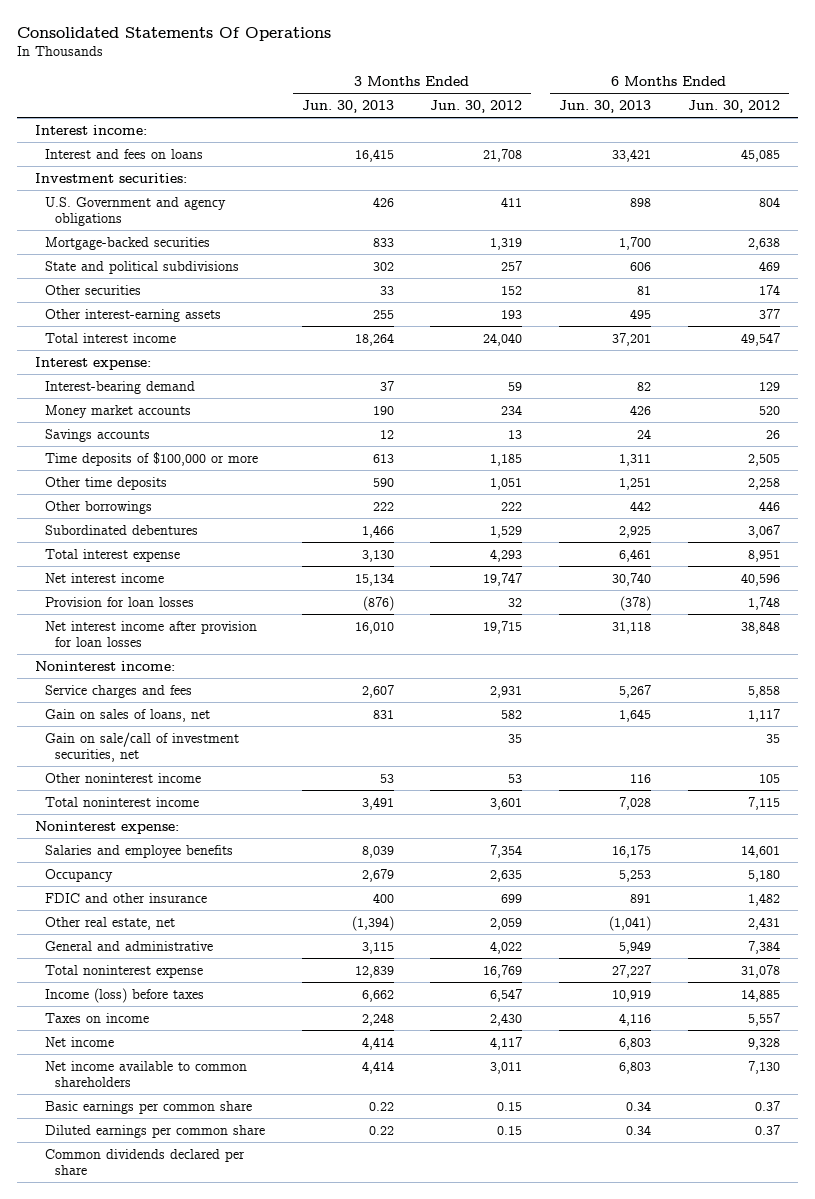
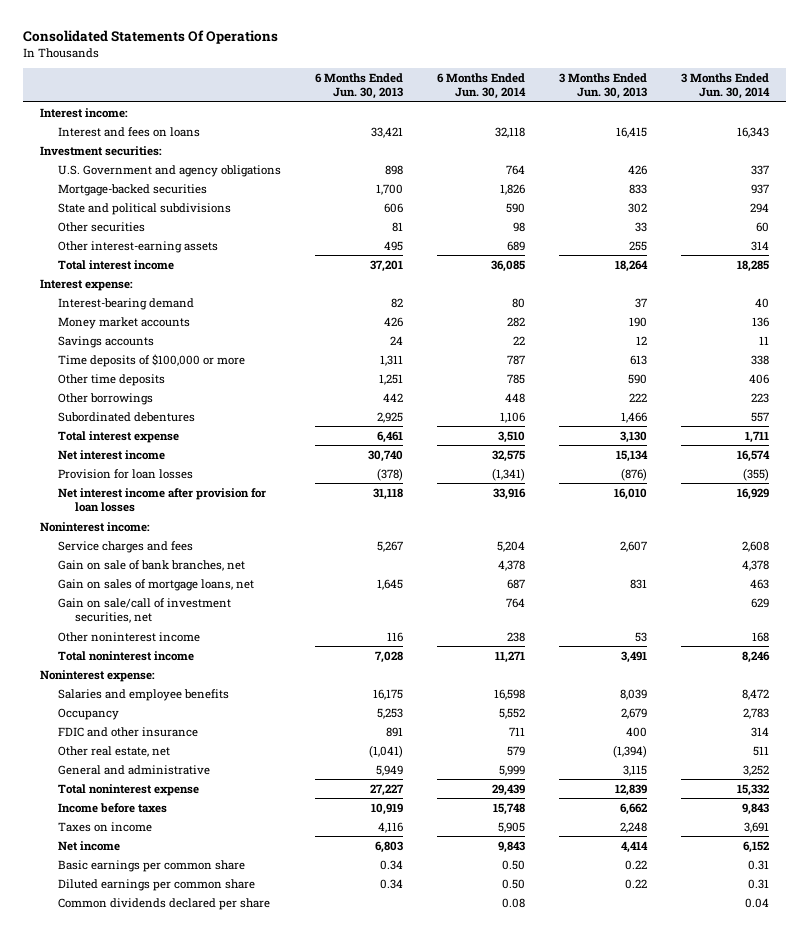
- | 3 Months Ended Jun. 30, 2013 | 3 Months Ended Jun. 30, 2012 | 6 Months Ended Jun. 30, 2013 | 6 Months Ended Jun. 30, 2012
+ | 6 Months Ended Jun. 30, 2013 | 6 Months Ended Jun. 30, 2014 | 3 Months Ended Jun. 30, 2013 | 3 Months Ended Jun. 30, 2014
- Gain on sales of loans, net | 831 | 582 | 1,645 | 1,117
+ Gain on sale of bank branches, net | | 4,378 | | 4,378
+ Gain on sales of mortgage loans, net | 1,645 | 687 | 831 | 463
- Income (loss) before taxes | 6,662 | 6,547 | 10,919 | 14,885
+ Income before taxes | 10,919 | 15,748 | 6,662 | 9,843
- Net income available to common shareholders | 4,414 | 3,011 | 6,803 | 7,130

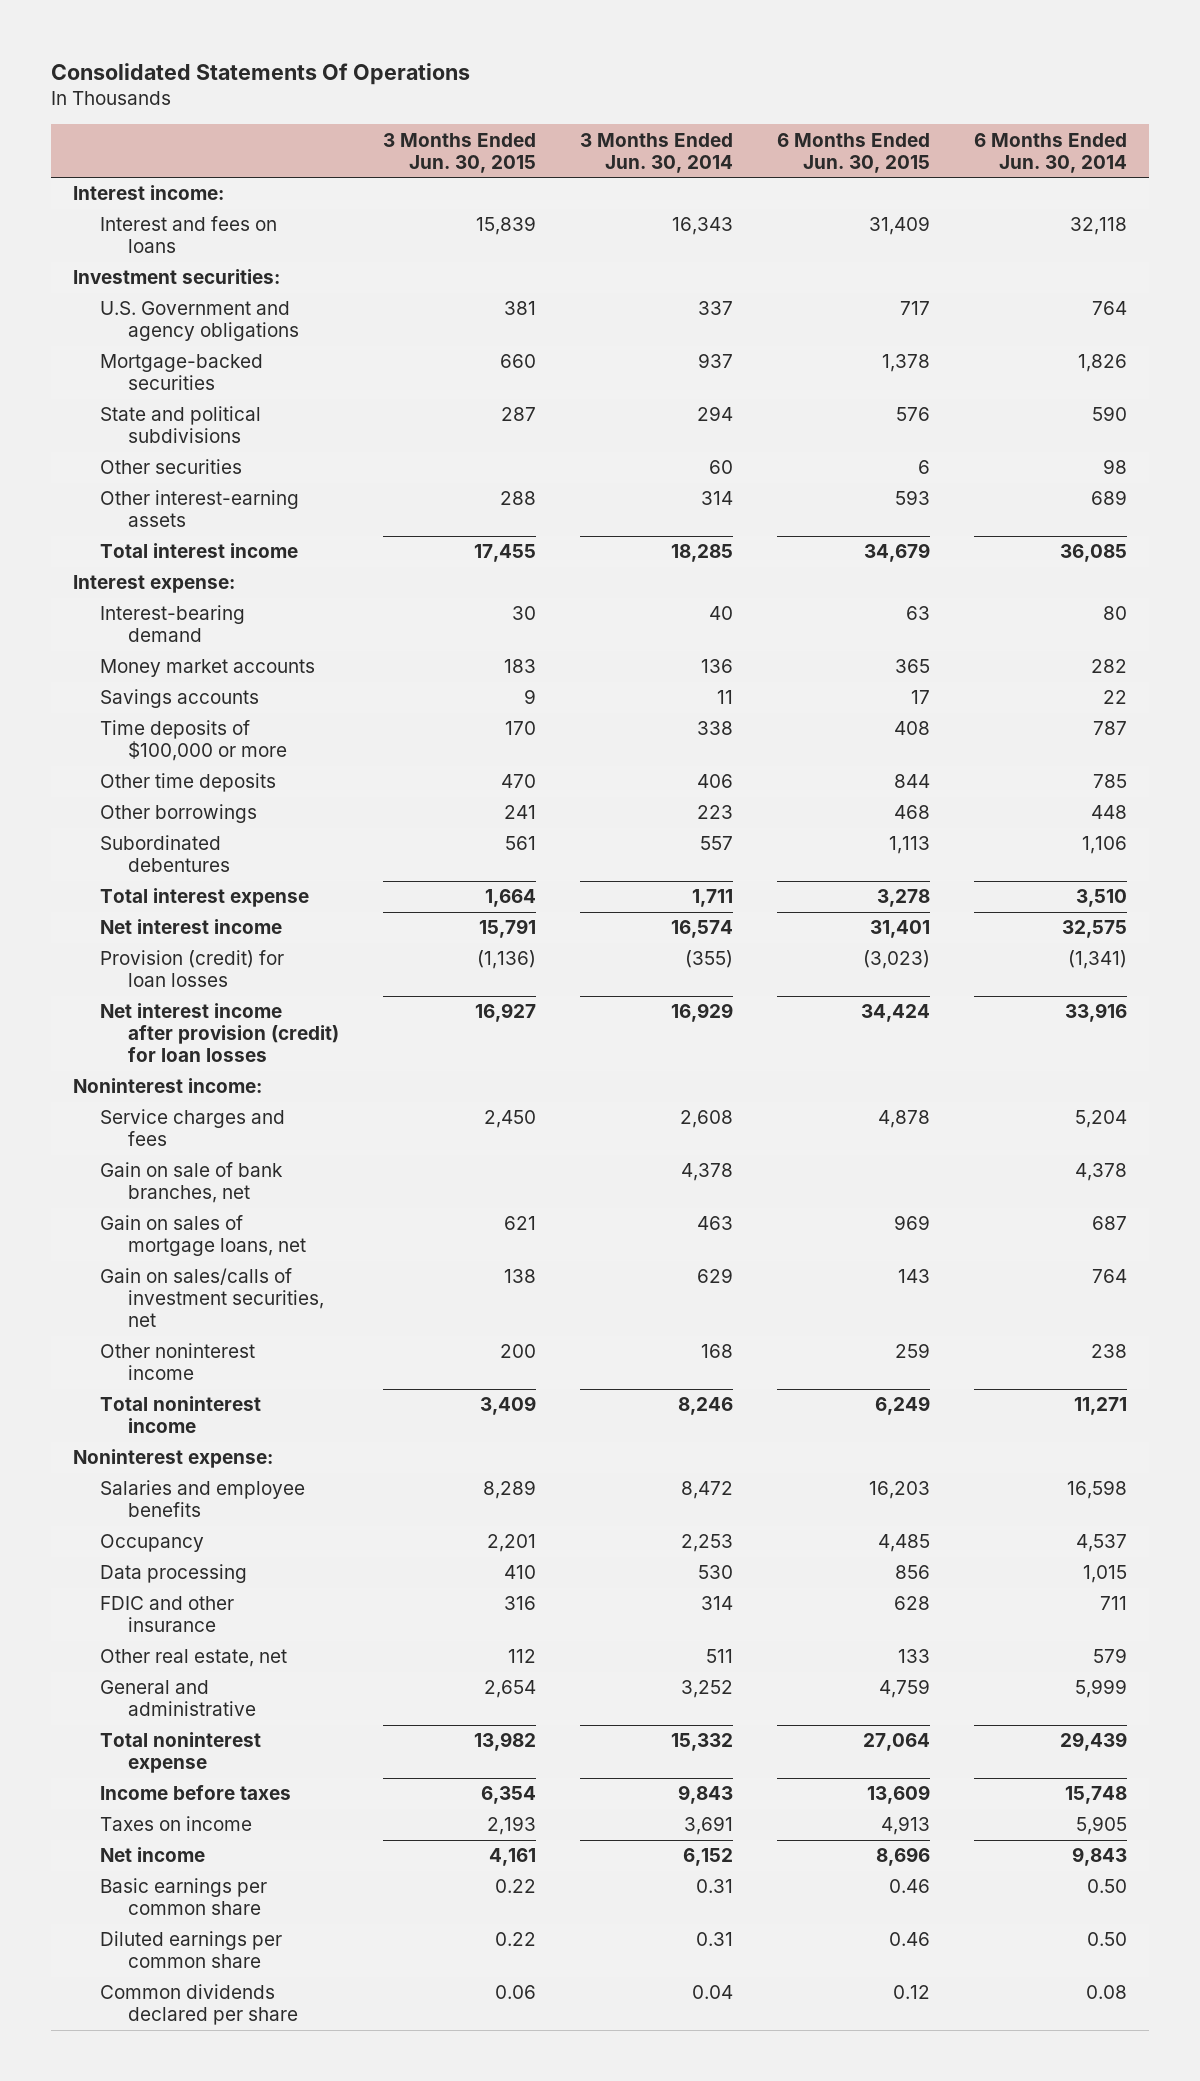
- | 6 Months Ended Jun. 30, 2013 | 6 Months Ended Jun. 30, 2014 | 3 Months Ended Jun. 30, 2013 | 3 Months Ended Jun. 30, 2014
+ | 3 Months Ended Jun. 30, 2015 | 3 Months Ended Jun. 30, 2014 | 6 Months Ended Jun. 30, 2015 | 6 Months Ended Jun. 30, 2014
- Provision for loan losses | (378) | (1,341) | (876) | (355)
- Net interest income after provision for loan losses | 31,118 | 33,916 | 16,010 | 16,929
+ Provision (credit) for loan losses | (1,136) | (355) | (3,023) | (1,341)
+ Net interest income after provision (credit) for loan losses | 16,927 | 16,929 | 34,424 | 33,916
- Gain on sale/call of investment securities, net | | 764 | | 629
+ Gain on sales/calls of investment securities, net | 138 | 629 | 143 | 764
- Occupancy | 5,253 | 5,552 | 2,679 | 2,783
+ Occupancy | 2,201 | 2,253 | 4,485 | 4,537
+ Data processing | 410 | 530 | 856 | 1,015

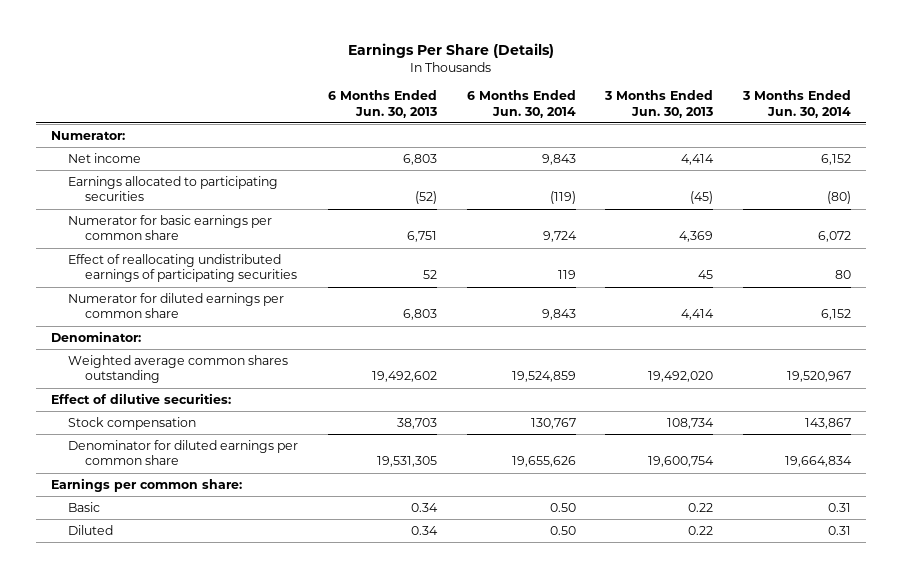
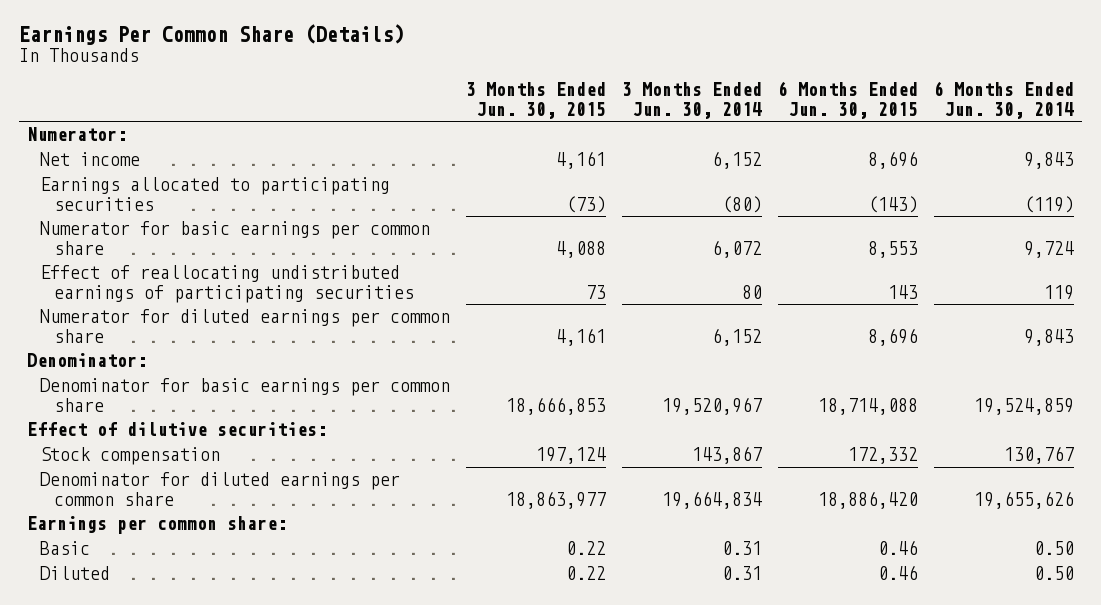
- Earnings Per Share (Details)
+ Earnings Per Common Share (Details)
- | 6 Months Ended Jun. 30, 2013 | 6 Months Ended Jun. 30, 2014 | 3 Months Ended Jun. 30, 2013 | 3 Months Ended Jun. 30, 2014
+ | 3 Months Ended Jun. 30, 2015 | 3 Months Ended Jun. 30, 2014 | 6 Months Ended Jun. 30, 2015 | 6 Months Ended Jun. 30, 2014
- Weighted average common shares outstanding | 19,492,602 | 19,524,859 | 19,492,020 | 19,520,967
+ Denominator for basic earnings per common share | 18,666,853 | 19,520,967 | 18,714,088 | 19,524,859

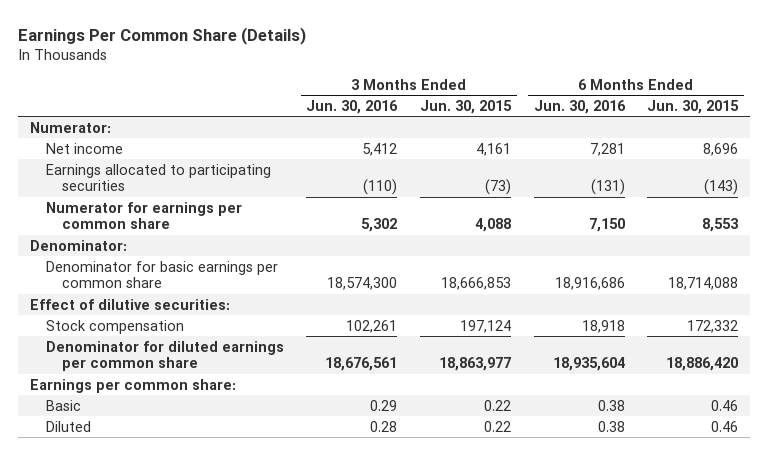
- | 3 Months Ended Jun. 30, 2015 | 3 Months Ended Jun. 30, 2014 | 6 Months Ended Jun. 30, 2015 | 6 Months Ended Jun. 30, 2014
+ | 3 Months Ended Jun. 30, 2016 | 3 Months Ended Jun. 30, 2015 | 6 Months Ended Jun. 30, 2016 | 6 Months Ended Jun. 30, 2015
- Numerator for basic earnings per common share | 4,088 | 6,072 | 8,553 | 9,724
- Effect of reallocating undistributed earnings of participating securities | 73 | 80 | 143 | 119
- Numerator for diluted earnings per common share | 4,161 | 6,152 | 8,696 | 9,843
+ Numerator for earnings per common share | 5,302 | 4,088 | 7,150 | 8,553

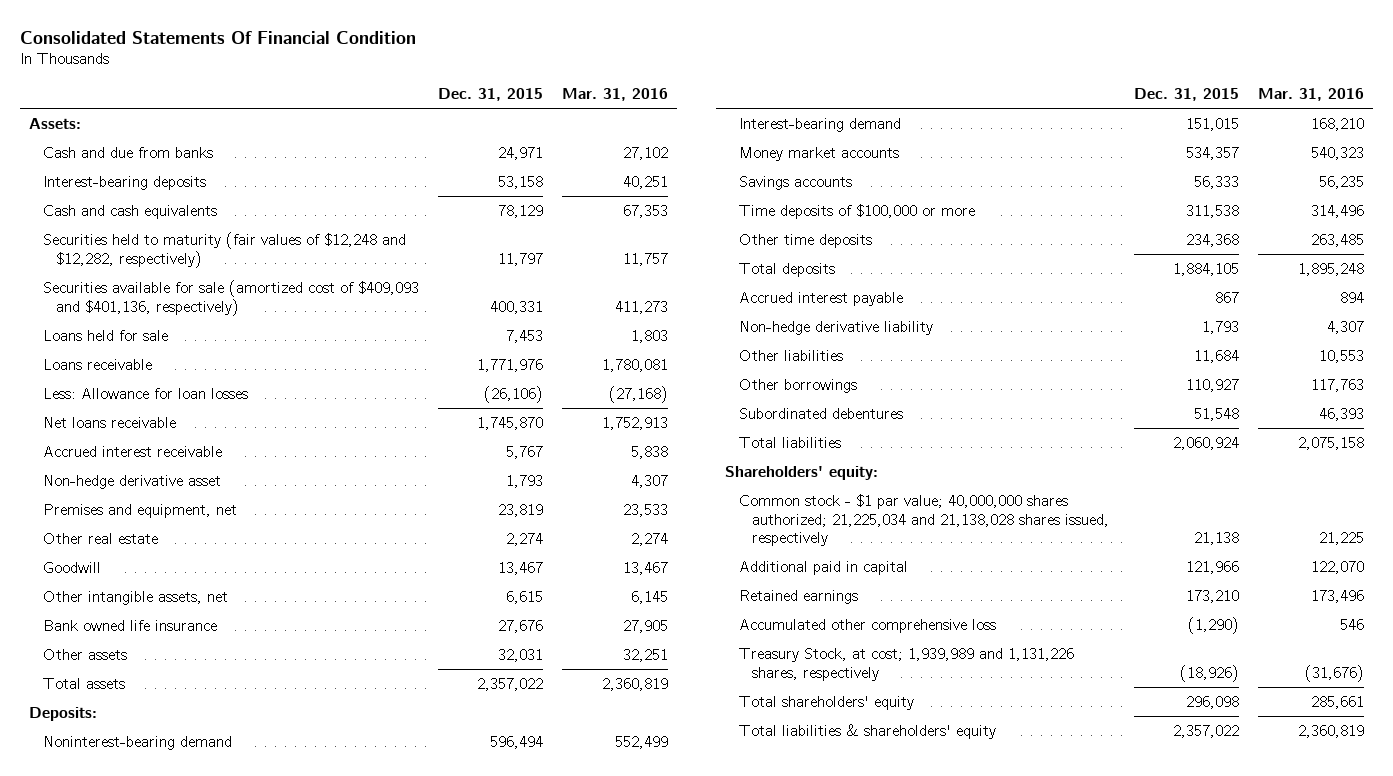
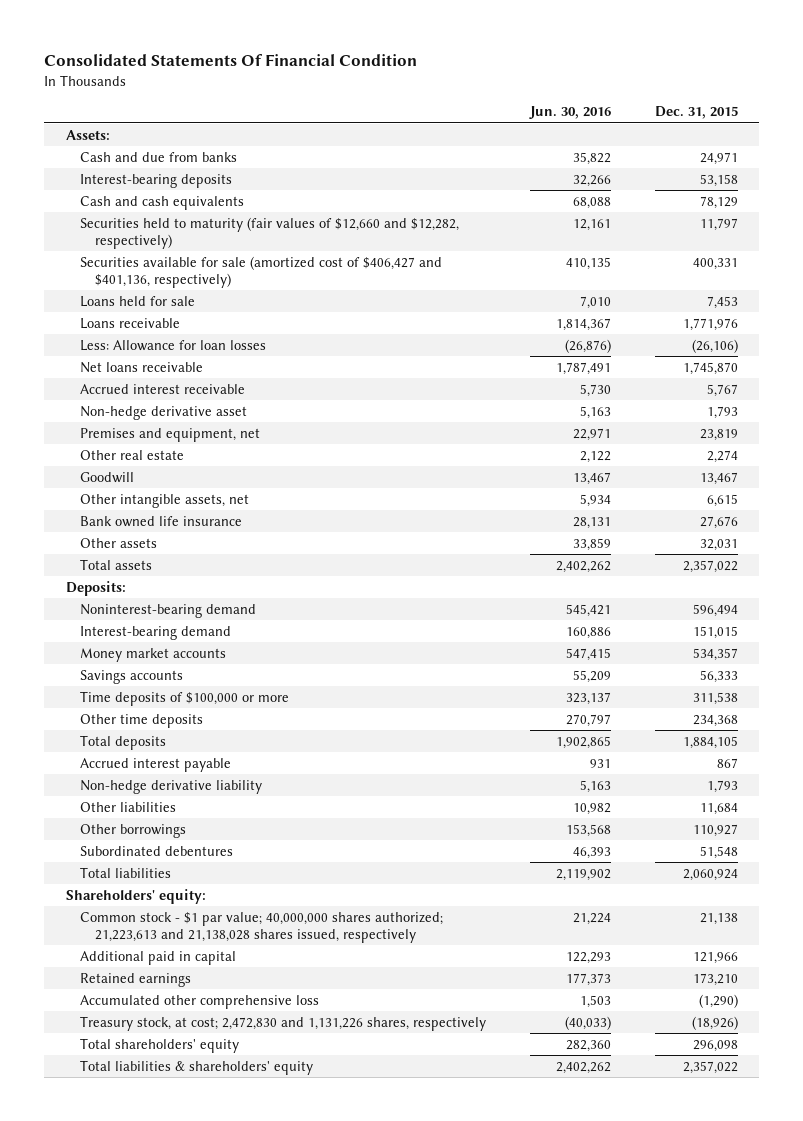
- | Dec. 31, 2015 | Mar. 31, 2016
+ | Jun. 30, 2016 | Dec. 31, 2015
- Securities held to maturity (fair values of $12,248 and $12,282, respectively) | 11,797 | 11,757
- Securities available for sale (amortized cost of $409,093 and $401,136, respectively) | 400,331 | 411,273
+ Securities held to maturity (fair values of $12,660 and $12,282, respectively) | 12,161 | 11,797
+ Securities available for sale (amortized cost of $406,427 and $401,136, respectively) | 410,135 | 400,331
- Common stock - $1 par value; 40,000,000 shares authorized; 21,225,034 and 21,138,028 shares issued, respectively | 21,138 | 21,225
+ Common stock - $1 par value; 40,000,000 shares authorized; 21,223,613 and 21,138,028 shares issued, respectively | 21,224 | 21,138
- Treasury Stock, at cost; 1,939,989 and 1,131,226 shares, respectively | (18,926) | (31,676)
+ Treasury stock, at cost; 2,472,830 and 1,131,226 shares, respectively | (40,033) | (18,926)

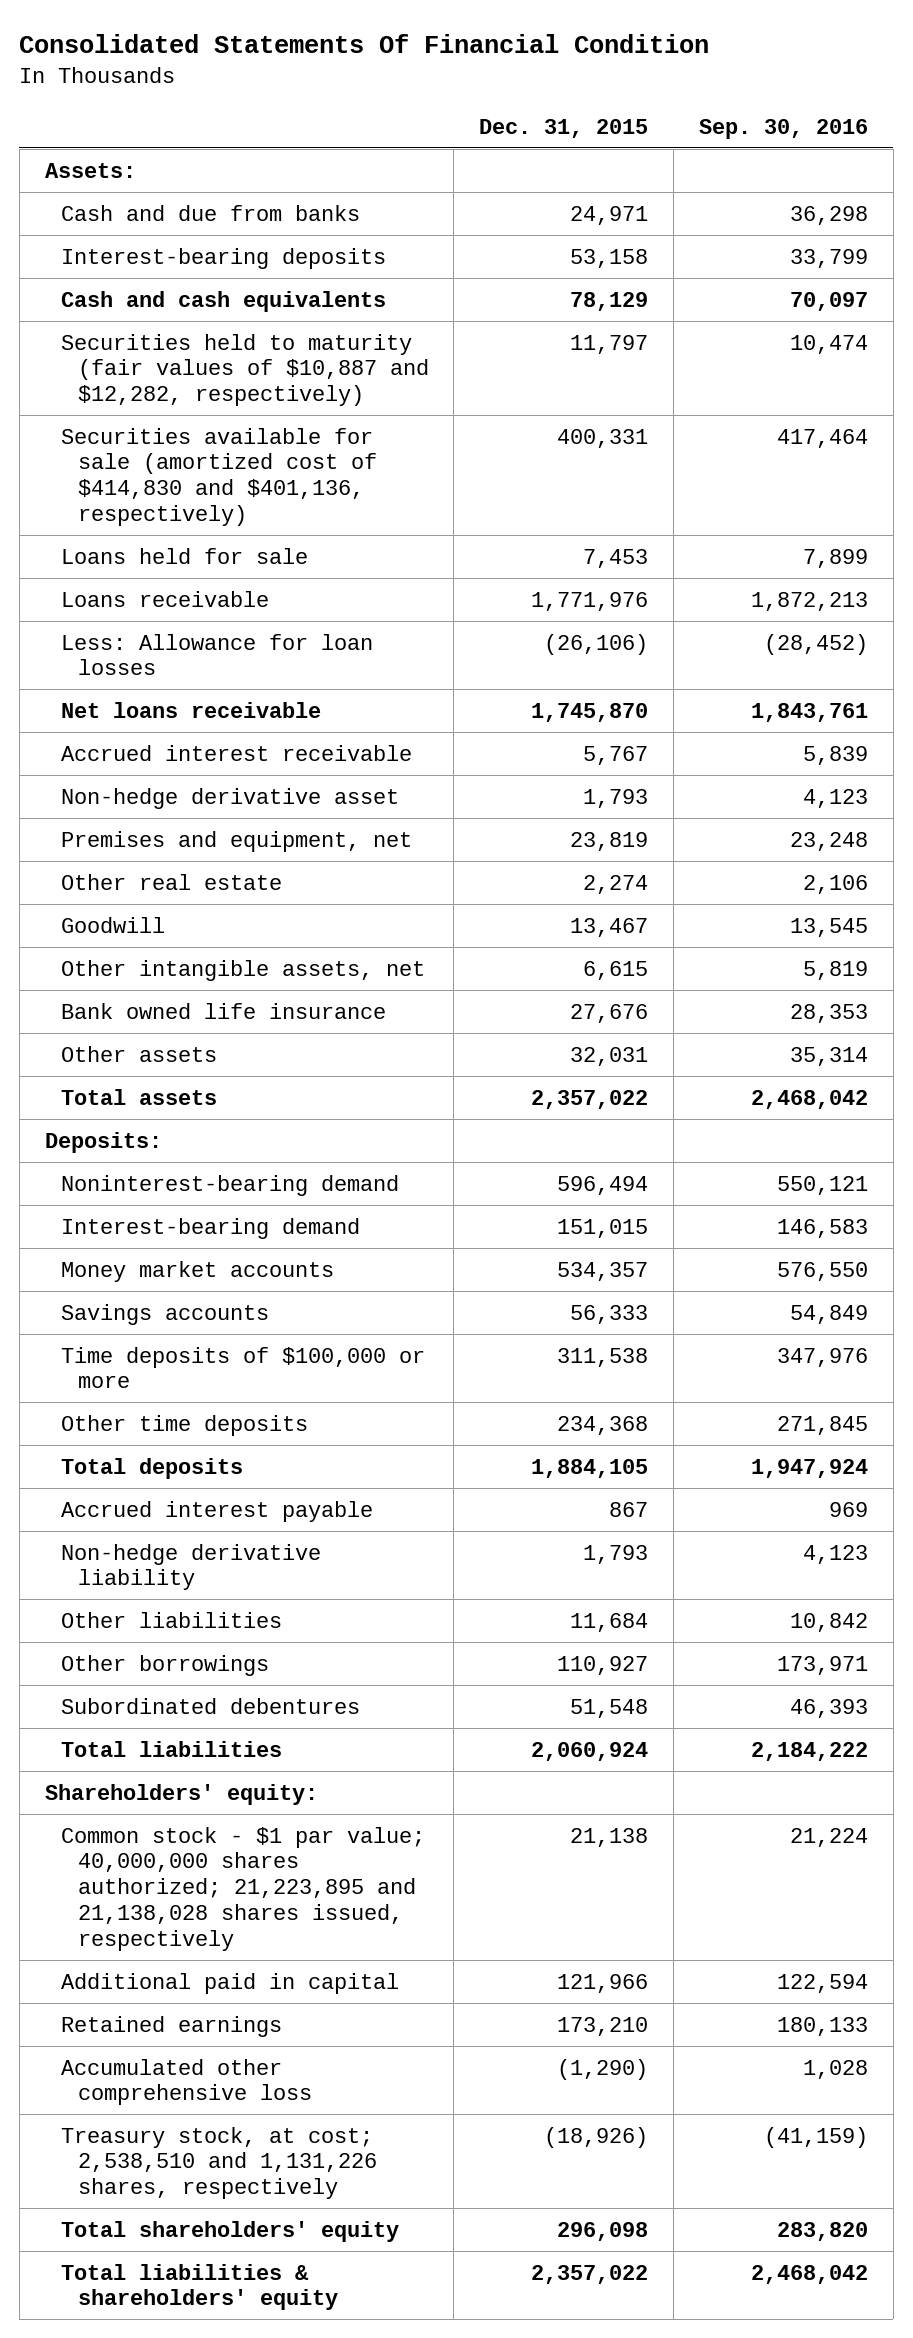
- | Jun. 30, 2016 | Dec. 31, 2015
+ | Dec. 31, 2015 | Sep. 30, 2016
- Securities held to maturity (fair values of $12,660 and $12,282, respectively) | 12,161 | 11,797
- Securities available for sale (amortized cost of $406,427 and $401,136, respectively) | 410,135 | 400,331
+ Securities held to maturity (fair values of $10,887 and $12,282, respectively) | 11,797 | 10,474
+ Securities available for sale (amortized cost of $414,830 and $401,136, respectively) | 400,331 | 417,464
- Common stock - $1 par value; 40,000,000 shares authorized; 21,223,613 and 21,138,028 shares issued, respectively | 21,224 | 21,138
+ Common stock - $1 par value; 40,000,000 shares authorized; 21,223,895 and 21,138,028 shares issued, respectively | 21,138 | 21,224
- Treasury stock, at cost; 2,472,830 and 1,131,226 shares, respectively | (40,033) | (18,926)
+ Treasury stock, at cost; 2,538,510 and 1,131,226 shares, respectively | (18,926) | (41,159)

